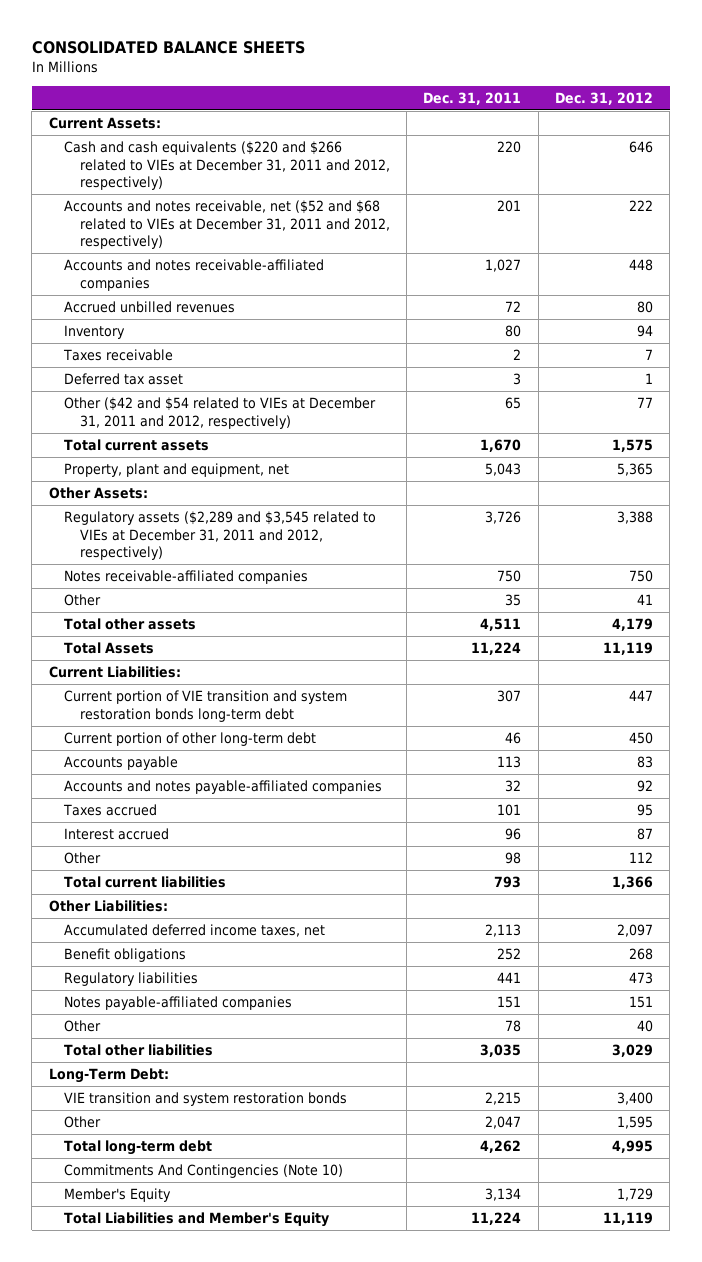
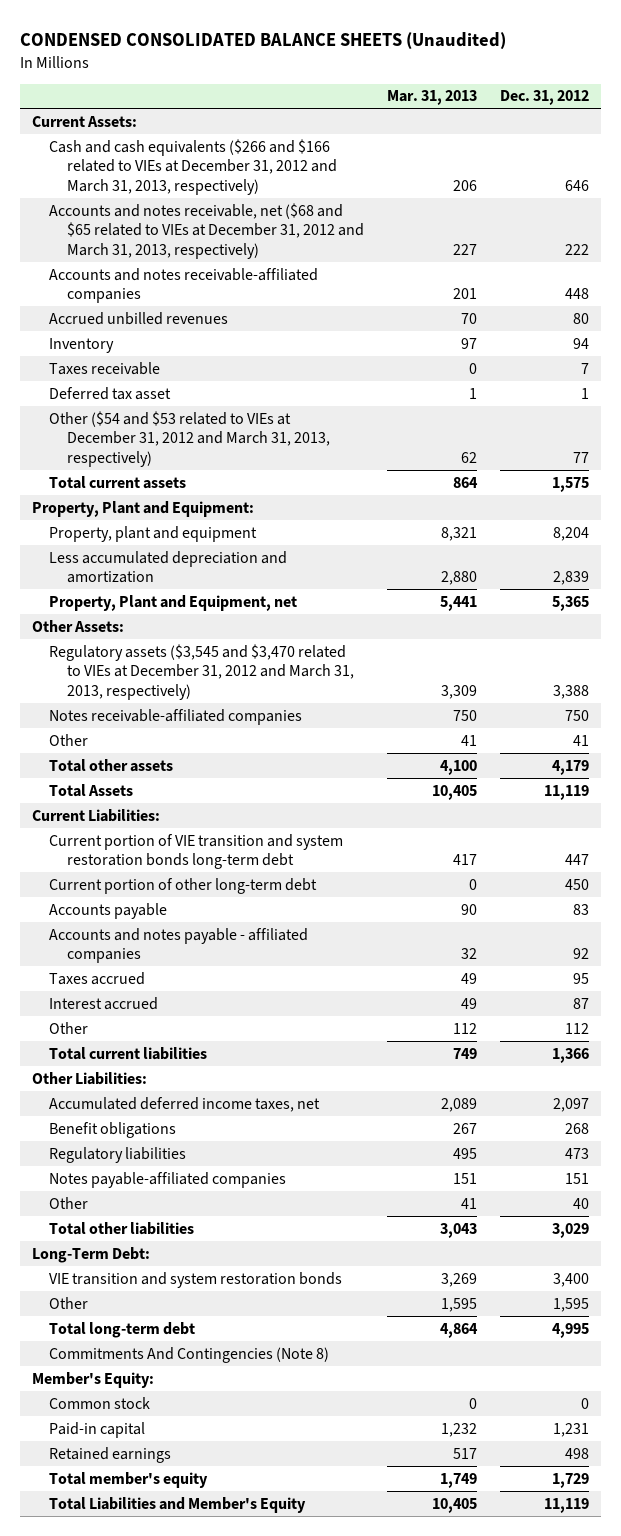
- CONSOLIDATED BALANCE SHEETS
+ CONDENSED CONSOLIDATED BALANCE SHEETS (Unaudited)
- | Dec. 31, 2011 | Dec. 31, 2012
+ | Mar. 31, 2013 | Dec. 31, 2012
- Cash and cash equivalents ($220 and $266 related to VIEs at December 31, 2011 and 2012, respectively) | 220 | 646
- Accounts and notes receivable, net ($52 and $68 related to VIEs at December 31, 2011 and 2012, respectively) | 201 | 222
+ Cash and cash equivalents ($266 and $166 related to VIEs at December 31, 2012 and March 31, 2013, respectively) | 206 | 646
+ Accounts and notes receivable, net ($68 and $65 related to VIEs at December 31, 2012 and March 31, 2013, respectively) | 227 | 222
- Other ($42 and $54 related to VIEs at December 31, 2011 and 2012, respectively) | 65 | 77
+ Other ($54 and $53 related to VIEs at December 31, 2012 and March 31, 2013, respectively) | 62 | 77
- Property, plant and equipment, net | 5,043 | 5,365
+ Property, Plant and Equipment:
+ Property, plant and equipment | 8,321 | 8,204
+ Less accumulated depreciation and amortization | 2,880 | 2,839
+ Property, Plant and Equipment, net | 5,441 | 5,365
- Regulatory assets ($2,289 and $3,545 related to VIEs at December 31, 2011 and 2012, respectively) | 3,726 | 3,388
+ Regulatory assets ($3,545 and $3,470 related to VIEs at December 31, 2012 and March 31, 2013, respectively) | 3,309 | 3,388
- Accounts and notes payable-affiliated companies | 32 | 92
+ Accounts and notes payable - affiliated companies | 32 | 92
- Commitments And Contingencies (Note 10)
- Member's Equity | 3,134 | 1,729
+ Commitments And Contingencies (Note 8)
+ Member's Equity:
+ Common stock | 0 | 0
+ Paid-in capital | 1,232 | 1,231
+ Retained earnings | 517 | 498
+ Total member's equity | 1,749 | 1,729

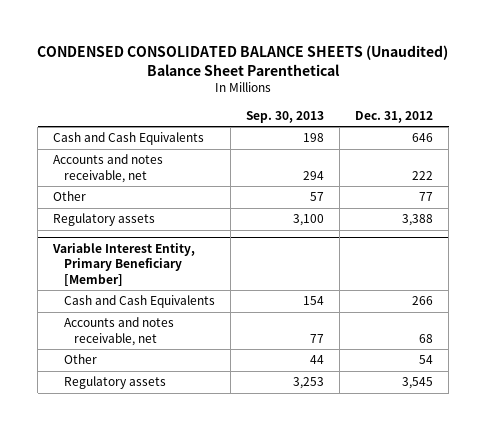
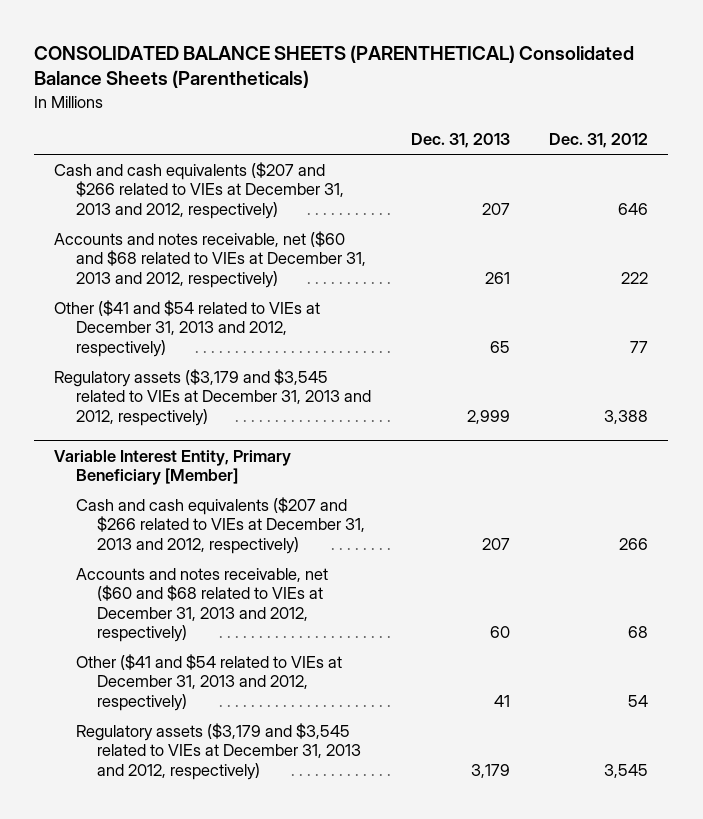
- CONDENSED CONSOLIDATED BALANCE SHEETS (Unaudited) Balance Sheet Parenthetical
+ CONSOLIDATED BALANCE SHEETS (PARENTHETICAL) Consolidated Balance Sheets (Parentheticals)
- | Sep. 30, 2013 | Dec. 31, 2012
+ | Dec. 31, 2013 | Dec. 31, 2012
- Cash and Cash Equivalents | 198 | 646
- Accounts and notes receivable, net | 294 | 222
- Other | 57 | 77
- Regulatory assets | 3,100 | 3,388
+ Cash and cash equivalents ($207 and $266 related to VIEs at December 31, 2013 and 2012, respectively) | 207 | 646
+ Accounts and notes receivable, net ($60 and $68 related to VIEs at December 31, 2013 and 2012, respectively) | 261 | 222
+ Other ($41 and $54 related to VIEs at December 31, 2013 and 2012, respectively) | 65 | 77
+ Regulatory assets ($3,179 and $3,545 related to VIEs at December 31, 2013 and 2012, respectively) | 2,999 | 3,388
@ Variable Interest Entity, Primary Beneficiary [Member]
- Cash and Cash Equivalents | 154 | 266
- Accounts and notes receivable, net | 77 | 68
- Other | 44 | 54
- Regulatory assets | 3,253 | 3,545
+ Cash and cash equivalents ($207 and $266 related to VIEs at December 31, 2013 and 2012, respectively) | 207 | 266
+ Accounts and notes receivable, net ($60 and $68 related to VIEs at December 31, 2013 and 2012, respectively) | 60 | 68
+ Other ($41 and $54 related to VIEs at December 31, 2013 and 2012, respectively) | 41 | 54
+ Regulatory assets ($3,179 and $3,545 related to VIEs at December 31, 2013 and 2012, respectively) | 3,179 | 3,545

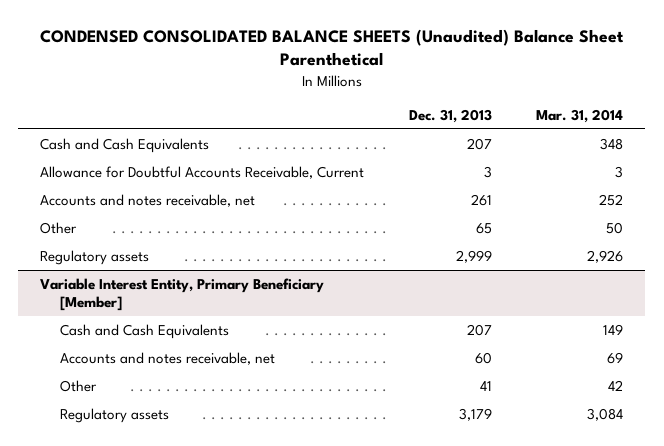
- CONSOLIDATED BALANCE SHEETS (PARENTHETICAL) Consolidated Balance Sheets (Parentheticals)
+ CONDENSED CONSOLIDATED BALANCE SHEETS (Unaudited) Balance Sheet Parenthetical
- | Dec. 31, 2013 | Dec. 31, 2012
+ | Dec. 31, 2013 | Mar. 31, 2014
- Cash and cash equivalents ($207 and $266 related to VIEs at December 31, 2013 and 2012, respectively) | 207 | 646
- Accounts and notes receivable, net ($60 and $68 related to VIEs at December 31, 2013 and 2012, respectively) | 261 | 222
- Other ($41 and $54 related to VIEs at December 31, 2013 and 2012, respectively) | 65 | 77
- Regulatory assets ($3,179 and $3,545 related to VIEs at December 31, 2013 and 2012, respectively) | 2,999 | 3,388
+ Cash and Cash Equivalents | 207 | 348
+ Allowance for Doubtful Accounts Receivable, Current | 3 | 3
+ Accounts and notes receivable, net | 261 | 252
+ Other | 65 | 50
+ Regulatory assets | 2,999 | 2,926
@ Variable Interest Entity, Primary Beneficiary [Member]
- Cash and cash equivalents ($207 and $266 related to VIEs at December 31, 2013 and 2012, respectively) | 207 | 266
- Accounts and notes receivable, net ($60 and $68 related to VIEs at December 31, 2013 and 2012, respectively) | 60 | 68
- Other ($41 and $54 related to VIEs at December 31, 2013 and 2012, respectively) | 41 | 54
- Regulatory assets ($3,179 and $3,545 related to VIEs at December 31, 2013 and 2012, respectively) | 3,179 | 3,545
+ Cash and Cash Equivalents | 207 | 149
+ Accounts and notes receivable, net | 60 | 69
+ Other | 41 | 42
+ Regulatory assets | 3,179 | 3,084

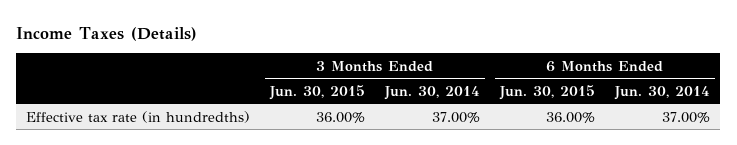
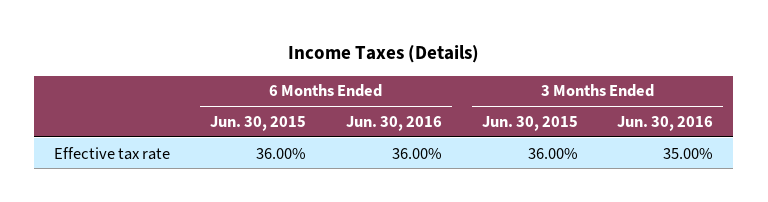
- | 3 Months Ended Jun. 30, 2015 | 3 Months Ended Jun. 30, 2014 | 6 Months Ended Jun. 30, 2015 | 6 Months Ended Jun. 30, 2014
+ | 6 Months Ended Jun. 30, 2015 | 6 Months Ended Jun. 30, 2016 | 3 Months Ended Jun. 30, 2015 | 3 Months Ended Jun. 30, 2016
- Effective tax rate (in hundredths) | 36.00% | 37.00% | 36.00% | 37.00%
+ Effective tax rate | 36.00% | 36.00% | 36.00% | 35.00%

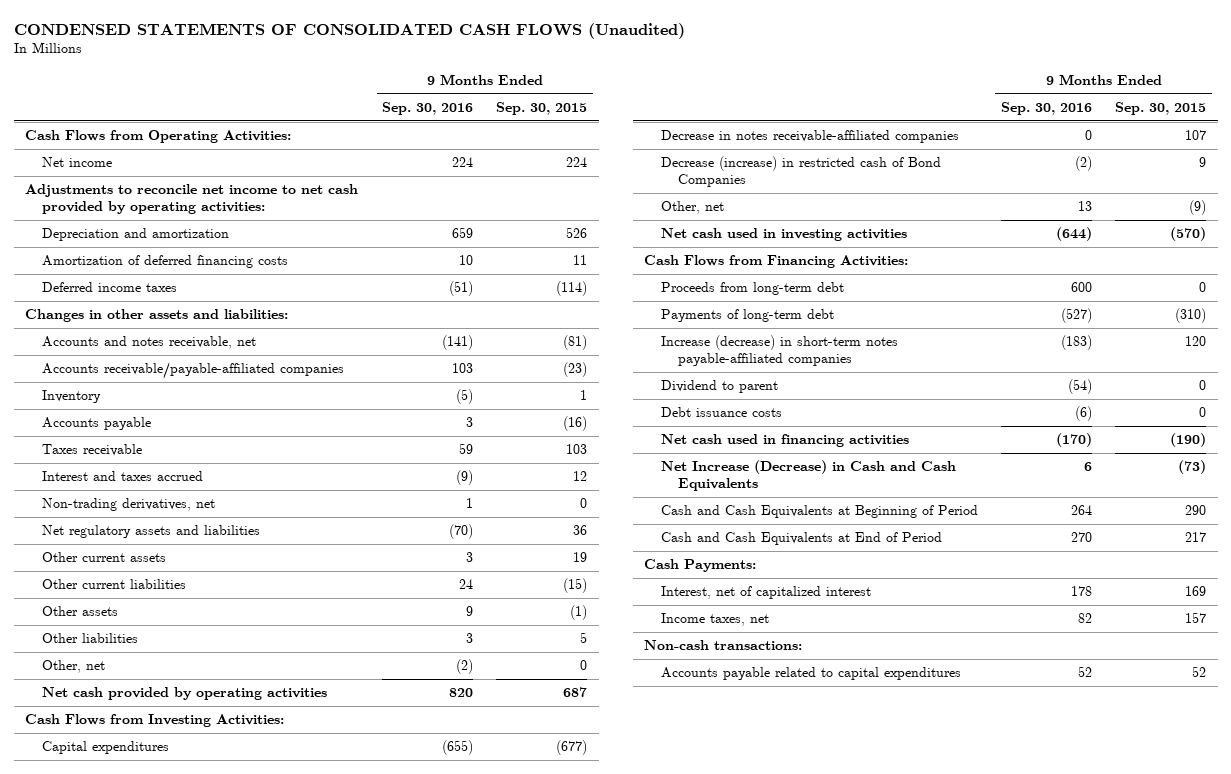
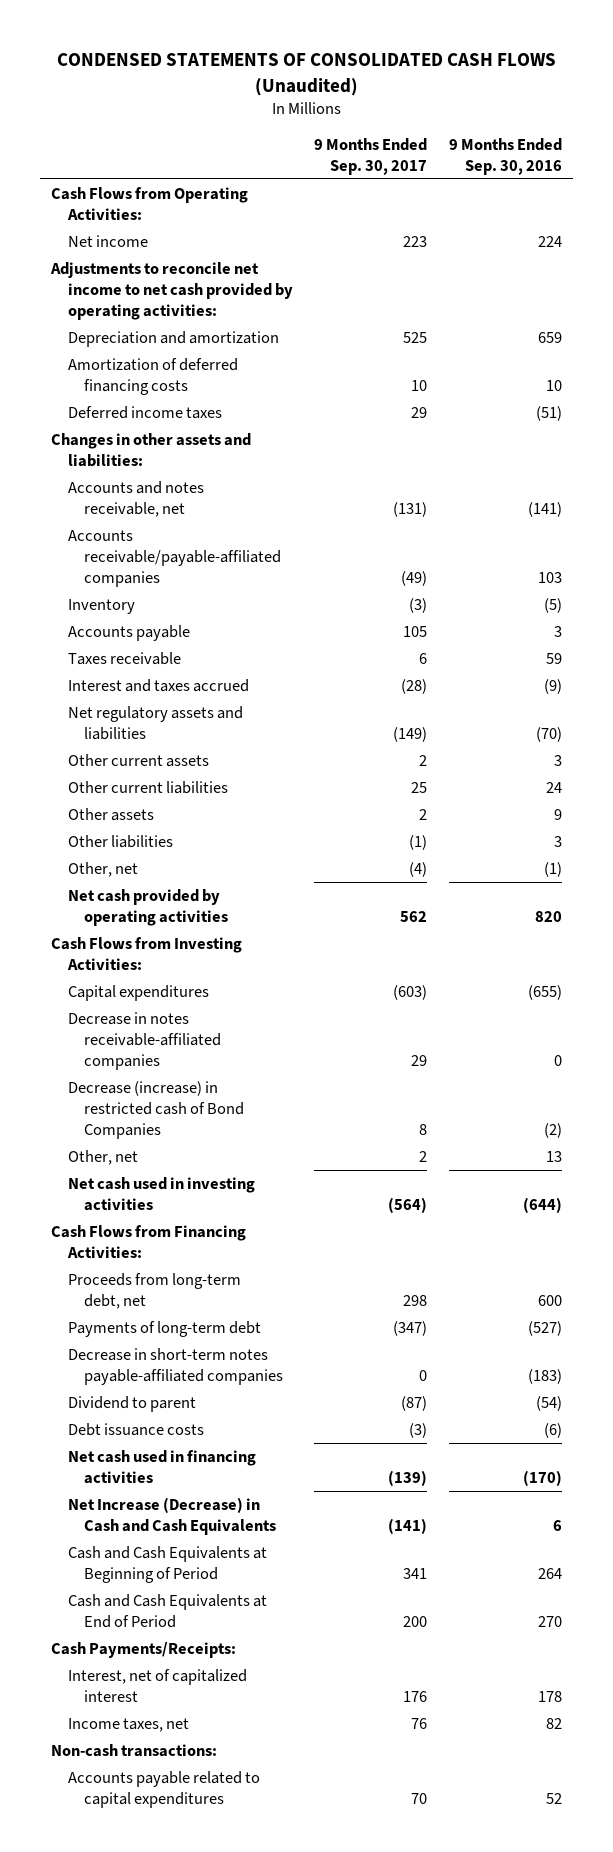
- | 9 Months Ended Sep. 30, 2016 | 9 Months Ended Sep. 30, 2015
+ | 9 Months Ended Sep. 30, 2017 | 9 Months Ended Sep. 30, 2016
- Non-trading derivatives, net | 1 | 0
- Other, net | (2) | 0
+ Other, net | (4) | (1)
- Proceeds from long-term debt | 600 | 0
+ Proceeds from long-term debt, net | 298 | 600
- Increase (decrease) in short-term notes payable-affiliated companies | (183) | 120
+ Decrease in short-term notes payable-affiliated companies | 0 | (183)
- Cash Payments:
+ Cash Payments/Receipts:

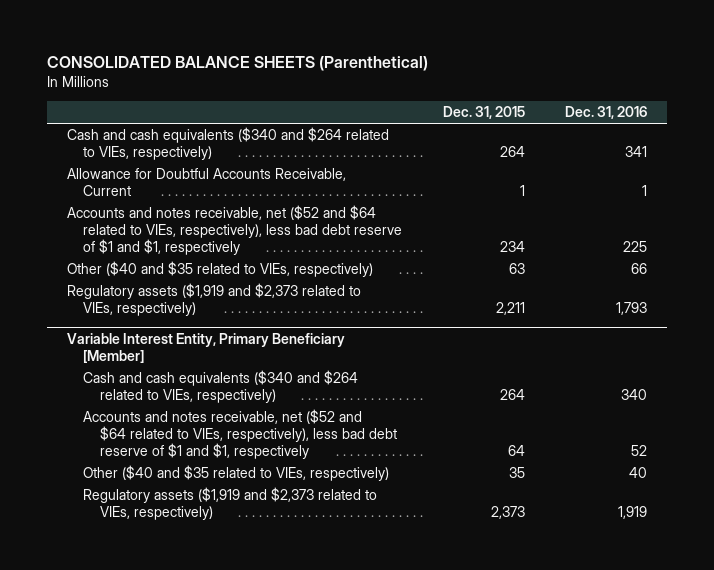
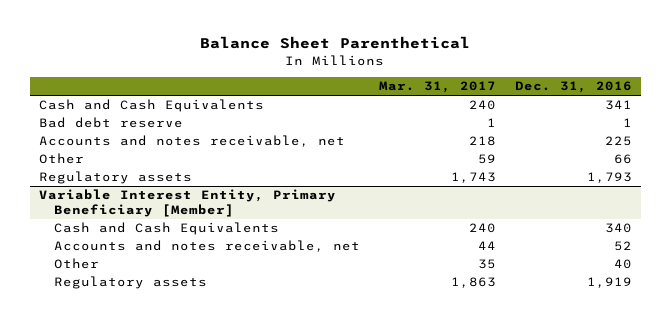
- CONSOLIDATED BALANCE SHEETS (Parenthetical)
+ Balance Sheet Parenthetical
- | Dec. 31, 2015 | Dec. 31, 2016
+ | Mar. 31, 2017 | Dec. 31, 2016
- Cash and cash equivalents ($340 and $264 related to VIEs, respectively) | 264 | 341
- Allowance for Doubtful Accounts Receivable, Current | 1 | 1
- Accounts and notes receivable, net ($52 and $64 related to VIEs, respectively), less bad debt reserve of $1 and $1, respectively | 234 | 225
- Other ($40 and $35 related to VIEs, respectively) | 63 | 66
- Regulatory assets ($1,919 and $2,373 related to VIEs, respectively) | 2,211 | 1,793
+ Cash and Cash Equivalents | 240 | 341
+ Bad debt reserve | 1 | 1
+ Accounts and notes receivable, net | 218 | 225
+ Other | 59 | 66
+ Regulatory assets | 1,743 | 1,793
@ Variable Interest Entity, Primary Beneficiary [Member]
- Cash and cash equivalents ($340 and $264 related to VIEs, respectively) | 264 | 340
- Accounts and notes receivable, net ($52 and $64 related to VIEs, respectively), less bad debt reserve of $1 and $1, respectively | 64 | 52
- Other ($40 and $35 related to VIEs, respectively) | 35 | 40
- Regulatory assets ($1,919 and $2,373 related to VIEs, respectively) | 2,373 | 1,919
+ Cash and Cash Equivalents | 240 | 340
+ Accounts and notes receivable, net | 44 | 52
+ Other | 35 | 40
+ Regulatory assets | 1,863 | 1,919

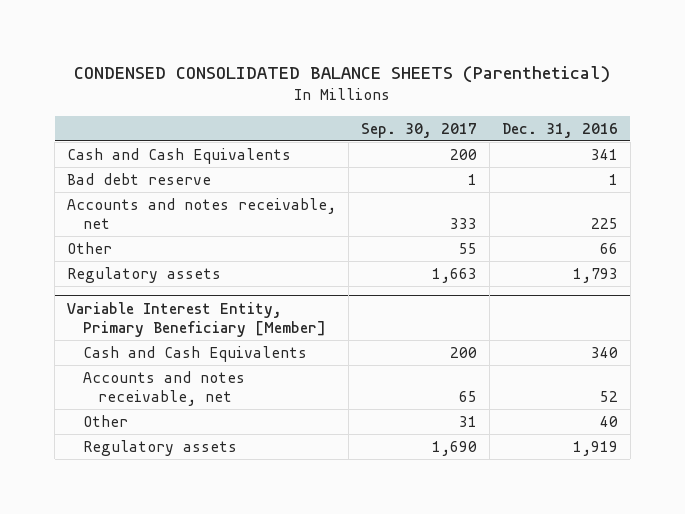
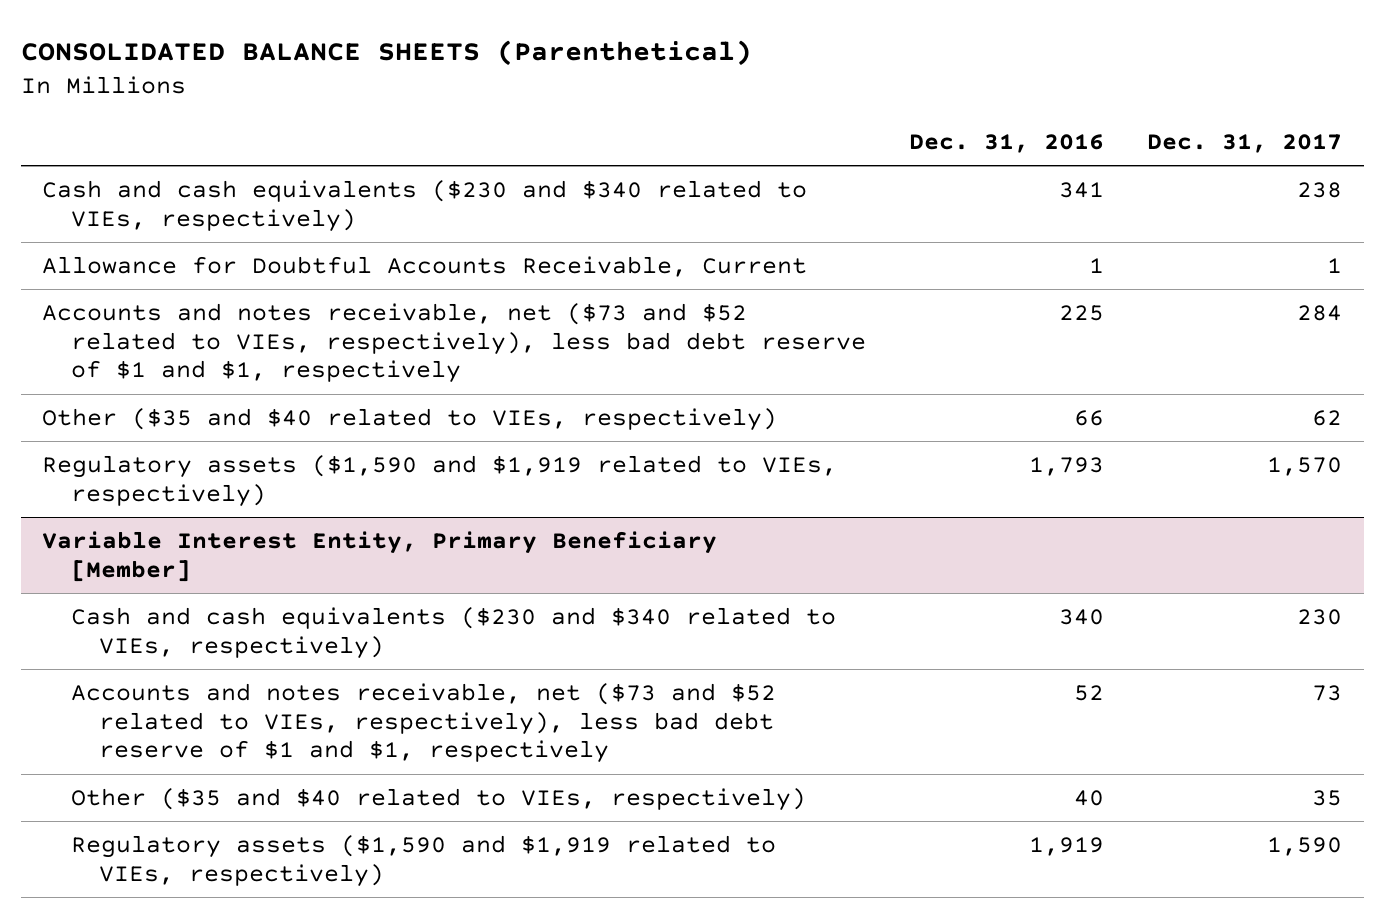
- CONDENSED CONSOLIDATED BALANCE SHEETS (Parenthetical)
+ CONSOLIDATED BALANCE SHEETS (Parenthetical)
- | Sep. 30, 2017 | Dec. 31, 2016
+ | Dec. 31, 2016 | Dec. 31, 2017
- Cash and Cash Equivalents | 200 | 341
- Bad debt reserve | 1 | 1
- Accounts and notes receivable, net | 333 | 225
- Other | 55 | 66
- Regulatory assets | 1,663 | 1,793
+ Cash and cash equivalents ($230 and $340 related to VIEs, respectively) | 341 | 238
+ Allowance for Doubtful Accounts Receivable, Current | 1 | 1
+ Accounts and notes receivable, net ($73 and $52 related to VIEs, respectively), less bad debt reserve of $1 and $1, respectively | 225 | 284
+ Other ($35 and $40 related to VIEs, respectively) | 66 | 62
+ Regulatory assets ($1,590 and $1,919 related to VIEs, respectively) | 1,793 | 1,570
@ Variable Interest Entity, Primary Beneficiary [Member]
- Cash and Cash Equivalents | 200 | 340
- Accounts and notes receivable, net | 65 | 52
- Other | 31 | 40
- Regulatory assets | 1,690 | 1,919
+ Cash and cash equivalents ($230 and $340 related to VIEs, respectively) | 340 | 230
+ Accounts and notes receivable, net ($73 and $52 related to VIEs, respectively), less bad debt reserve of $1 and $1, respectively | 52 | 73
+ Other ($35 and $40 related to VIEs, respectively) | 40 | 35
+ Regulatory assets ($1,590 and $1,919 related to VIEs, respectively) | 1,919 | 1,590

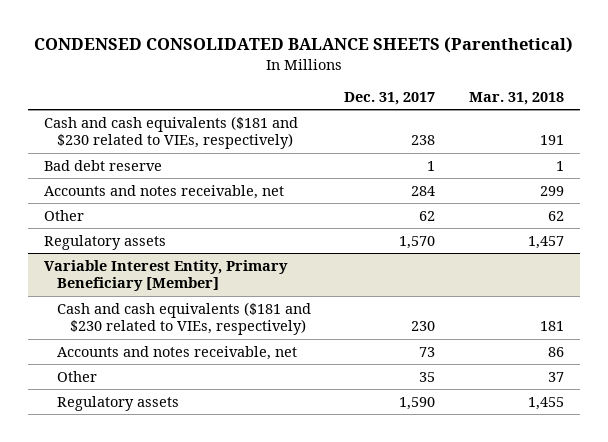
- CONSOLIDATED BALANCE SHEETS (Parenthetical)
+ CONDENSED CONSOLIDATED BALANCE SHEETS (Parenthetical)
- | Dec. 31, 2016 | Dec. 31, 2017
+ | Dec. 31, 2017 | Mar. 31, 2018
- Cash and cash equivalents ($230 and $340 related to VIEs, respectively) | 341 | 238
- Allowance for Doubtful Accounts Receivable, Current | 1 | 1
- Accounts and notes receivable, net ($73 and $52 related to VIEs, respectively), less bad debt reserve of $1 and $1, respectively | 225 | 284
- Other ($35 and $40 related to VIEs, respectively) | 66 | 62
- Regulatory assets ($1,590 and $1,919 related to VIEs, respectively) | 1,793 | 1,570
+ Cash and cash equivalents ($181 and $230 related to VIEs, respectively) | 238 | 191
+ Bad debt reserve | 1 | 1
+ Accounts and notes receivable, net | 284 | 299
+ Other | 62 | 62
+ Regulatory assets | 1,570 | 1,457
@ Variable Interest Entity, Primary Beneficiary [Member]
- Cash and cash equivalents ($230 and $340 related to VIEs, respectively) | 340 | 230
- Accounts and notes receivable, net ($73 and $52 related to VIEs, respectively), less bad debt reserve of $1 and $1, respectively | 52 | 73
- Other ($35 and $40 related to VIEs, respectively) | 40 | 35
- Regulatory assets ($1,590 and $1,919 related to VIEs, respectively) | 1,919 | 1,590
+ Cash and cash equivalents ($181 and $230 related to VIEs, respectively) | 230 | 181
+ Accounts and notes receivable, net | 73 | 86
+ Other | 35 | 37
+ Regulatory assets | 1,590 | 1,455

